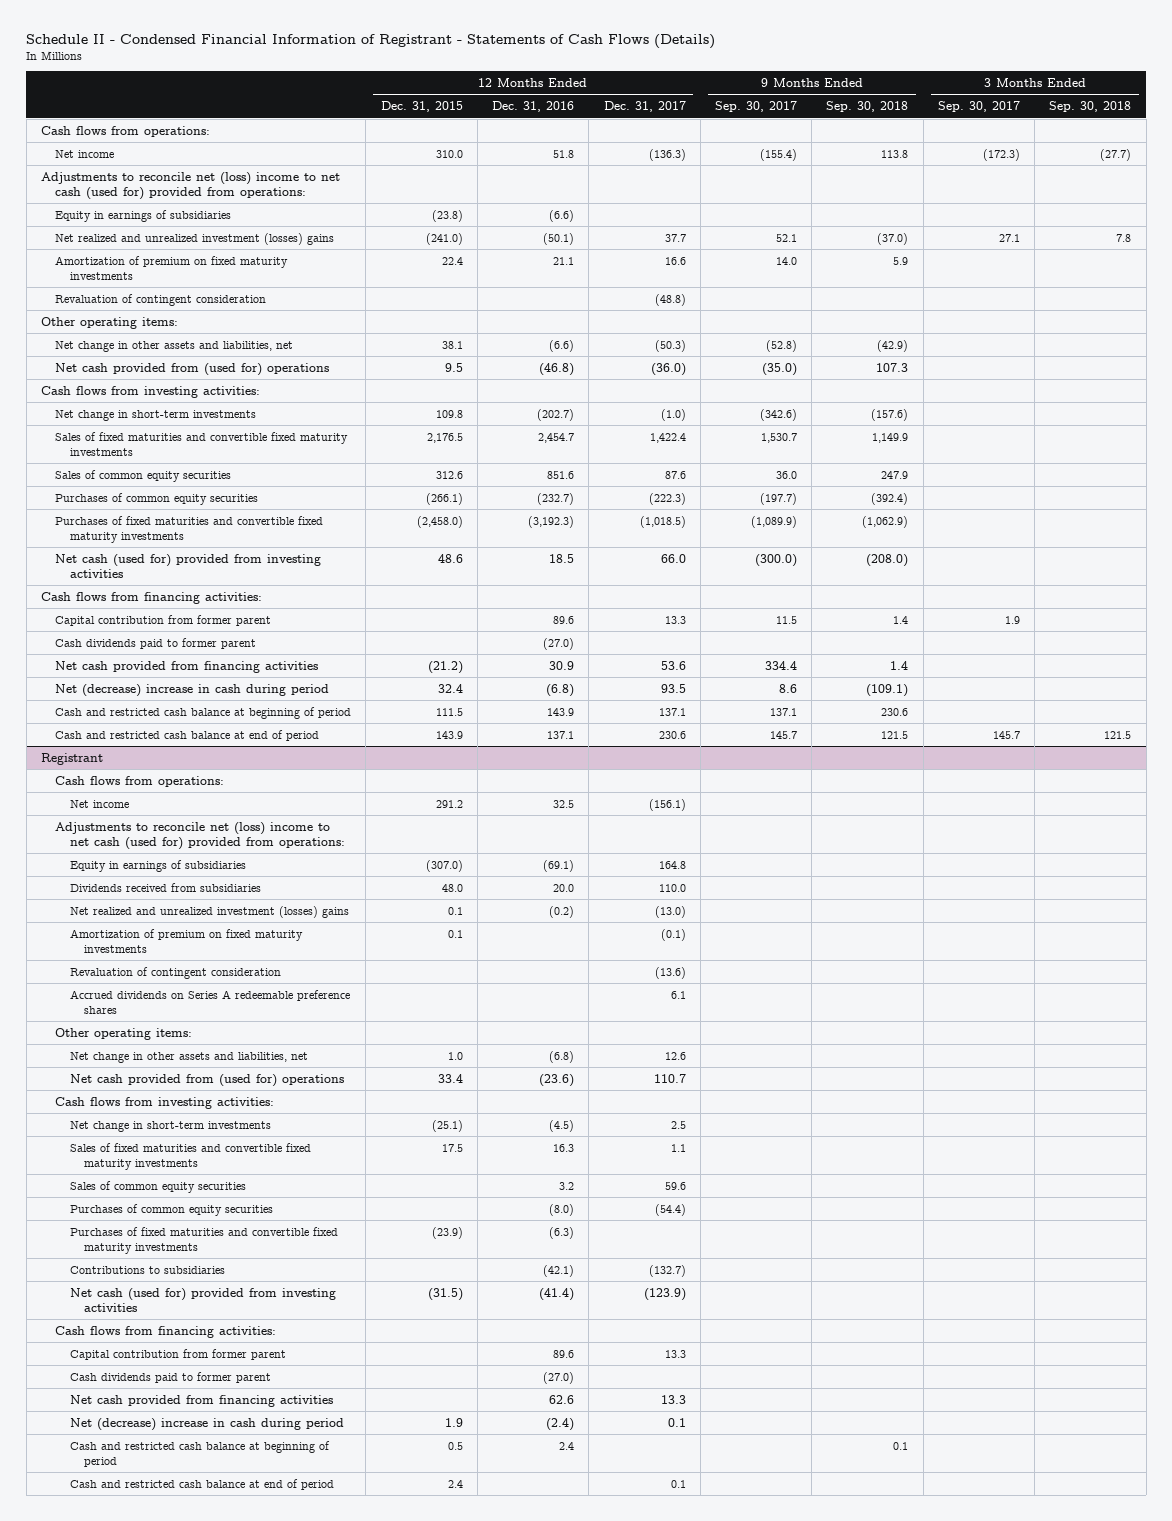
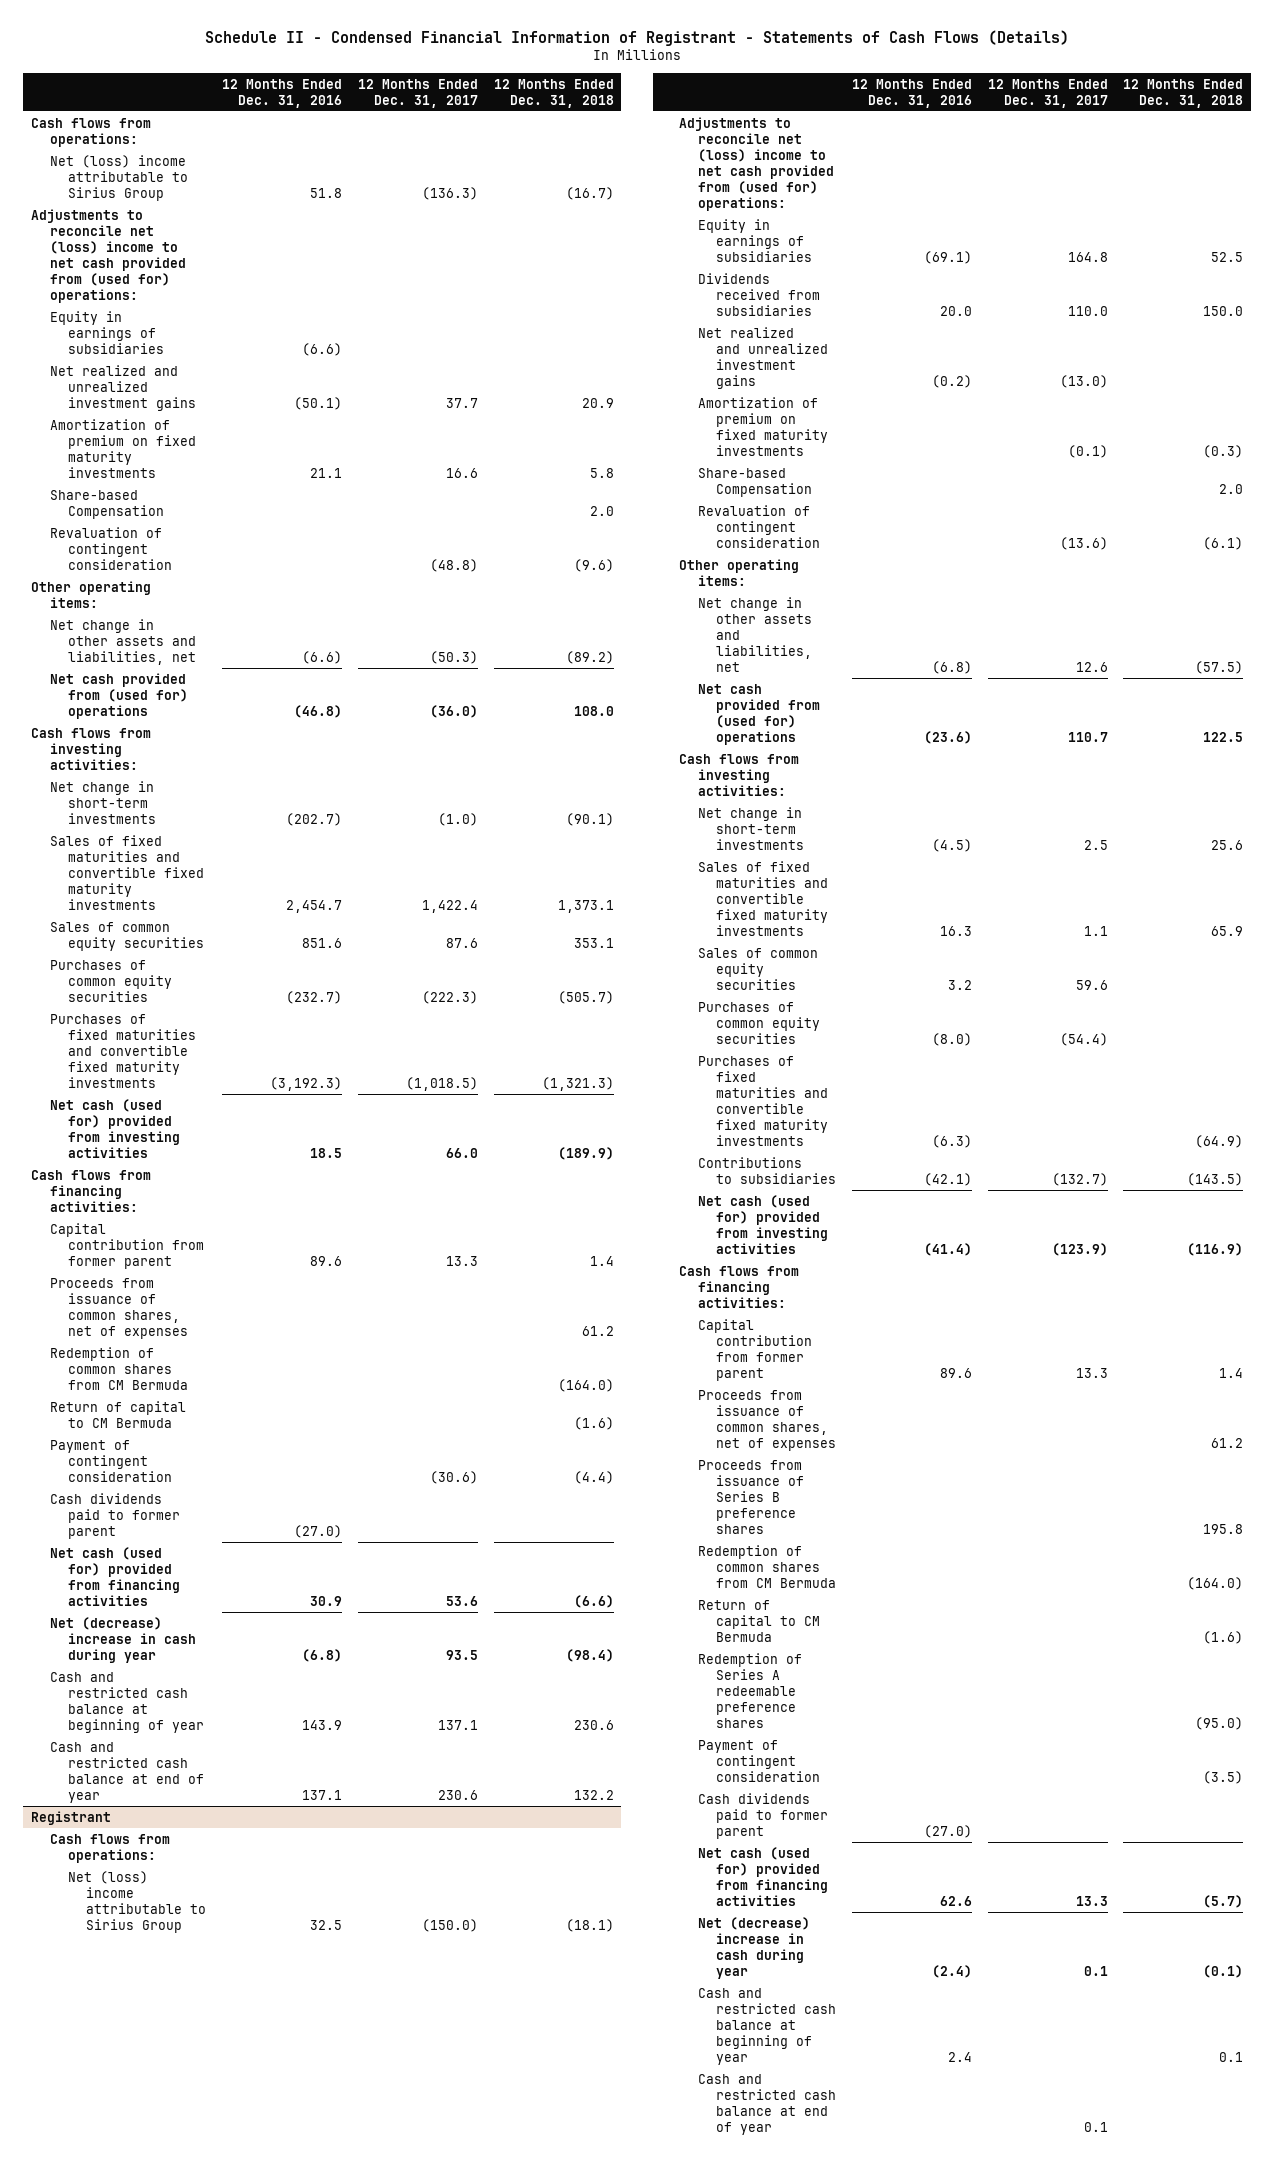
- | 12 Months Ended Dec. 31, 2015 | 12 Months Ended Dec. 31, 2016 | 12 Months Ended Dec. 31, 2017 | 9 Months Ended Sep. 30, 2017 | 9 Months Ended Sep. 30, 2018 | 3 Months Ended Sep. 30, 2017 | 3 Months Ended Sep. 30, 2018
+ | 12 Months Ended Dec. 31, 2016 | 12 Months Ended Dec. 31, 2017 | 12 Months Ended Dec. 31, 2018
- Net income | 310.0 | 51.8 | (136.3) | (155.4) | 113.8 | (172.3) | (27.7)
- Adjustments to reconcile net (loss) income to net cash (used for) provided from operations:
+ Net (loss) income attributable to Sirius Group | 51.8 | (136.3) | (16.7)
+ Adjustments to reconcile net (loss) income to net cash provided from (used for) operations:
- Net realized and unrealized investment (losses) gains | (241.0) | (50.1) | 37.7 | 52.1 | (37.0) | 27.1 | 7.8
+ Net realized and unrealized investment gains | (50.1) | 37.7 | 20.9
+ Share-based Compensation | | | 2.0
+ Proceeds from issuance of common shares, net of expenses | | | 61.2
+ Redemption of common shares from CM Bermuda | | | (164.0)
+ Return of capital to CM Bermuda | | | (1.6)
+ Payment of contingent consideration | | (30.6) | (4.4)
- Net cash provided from financing activities | (21.2) | 30.9 | 53.6 | 334.4 | 1.4 | |
- Net (decrease) increase in cash during period | 32.4 | (6.8) | 93.5 | 8.6 | (109.1) | |
- Cash and restricted cash balance at beginning of period | 111.5 | 143.9 | 137.1 | 137.1 | 230.6 | |
- Cash and restricted cash balance at end of period | 143.9 | 137.1 | 230.6 | 145.7 | 121.5 | 145.7 | 121.5
+ Net cash (used for) provided from financing activities | 30.9 | 53.6 | (6.6)
+ Net (decrease) increase in cash during year | (6.8) | 93.5 | (98.4)
+ Cash and restricted cash balance at beginning of year | 143.9 | 137.1 | 230.6
+ Cash and restricted cash balance at end of year | 137.1 | 230.6 | 132.2
@ Registrant
- Net income | 291.2 | 32.5 | (156.1) | | | |
- Adjustments to reconcile net (loss) income to net cash (used for) provided from operations:
+ Net (loss) income attributable to Sirius Group | 32.5 | (150.0) | (18.1)
+ Adjustments to reconcile net (loss) income to net cash provided from (used for) operations:
- Net realized and unrealized investment (losses) gains | 0.1 | (0.2) | (13.0) | | | |
+ Net realized and unrealized investment gains | (0.2) | (13.0) |
+ Share-based Compensation | | | 2.0
- Accrued dividends on Series A redeemable preference shares | | | 6.1 | | | |
+ Proceeds from issuance of common shares, net of expenses | | | 61.2
+ Proceeds from issuance of Series B preference shares | | | 195.8
+ Redemption of common shares from CM Bermuda | | | (164.0)
+ Return of capital to CM Bermuda | | | (1.6)
+ Redemption of Series A redeemable preference shares | | | (95.0)
+ Payment of contingent consideration | | | (3.5)
- Net cash provided from financing activities | | 62.6 | 13.3 | | | |
- Net (decrease) increase in cash during period | 1.9 | (2.4) | 0.1 | | | |
- Cash and restricted cash balance at beginning of period | 0.5 | 2.4 | | | 0.1 | |
- Cash and restricted cash balance at end of period | 2.4 | | 0.1 | | | |
+ Net cash (used for) provided from financing activities | 62.6 | 13.3 | (5.7)
+ Net (decrease) increase in cash during year | (2.4) | 0.1 | (0.1)
+ Cash and restricted cash balance at beginning of year | 2.4 | | 0.1
+ Cash and restricted cash balance at end of year | | 0.1 |

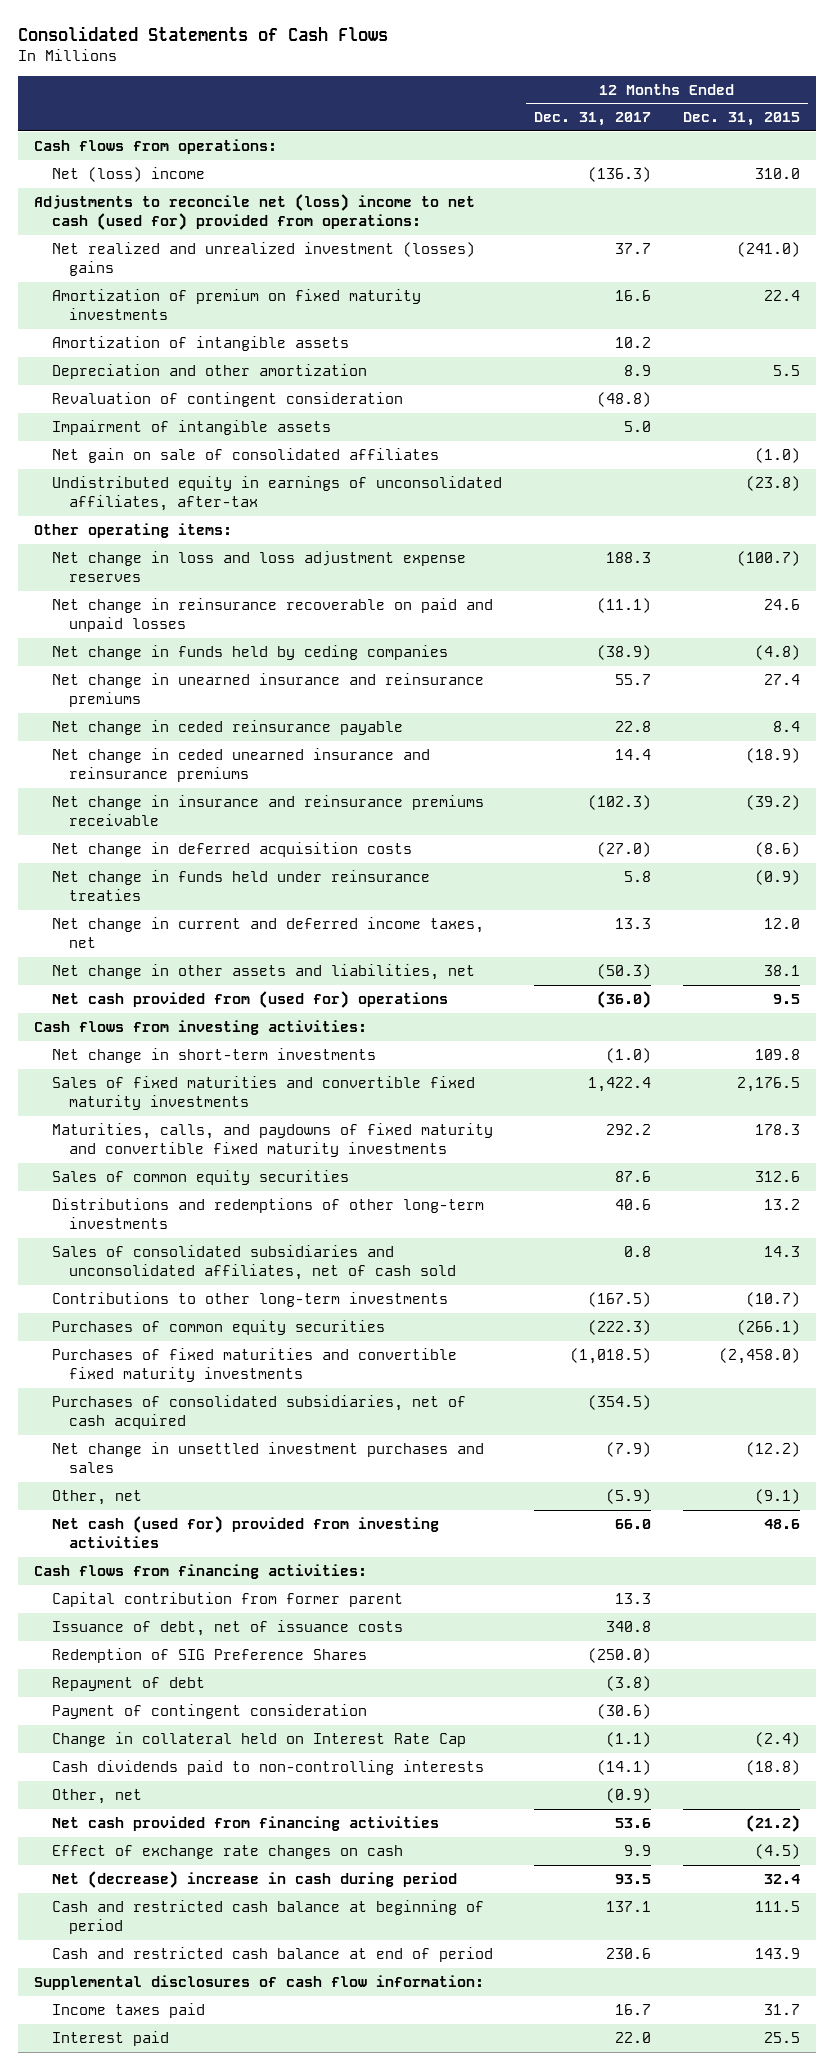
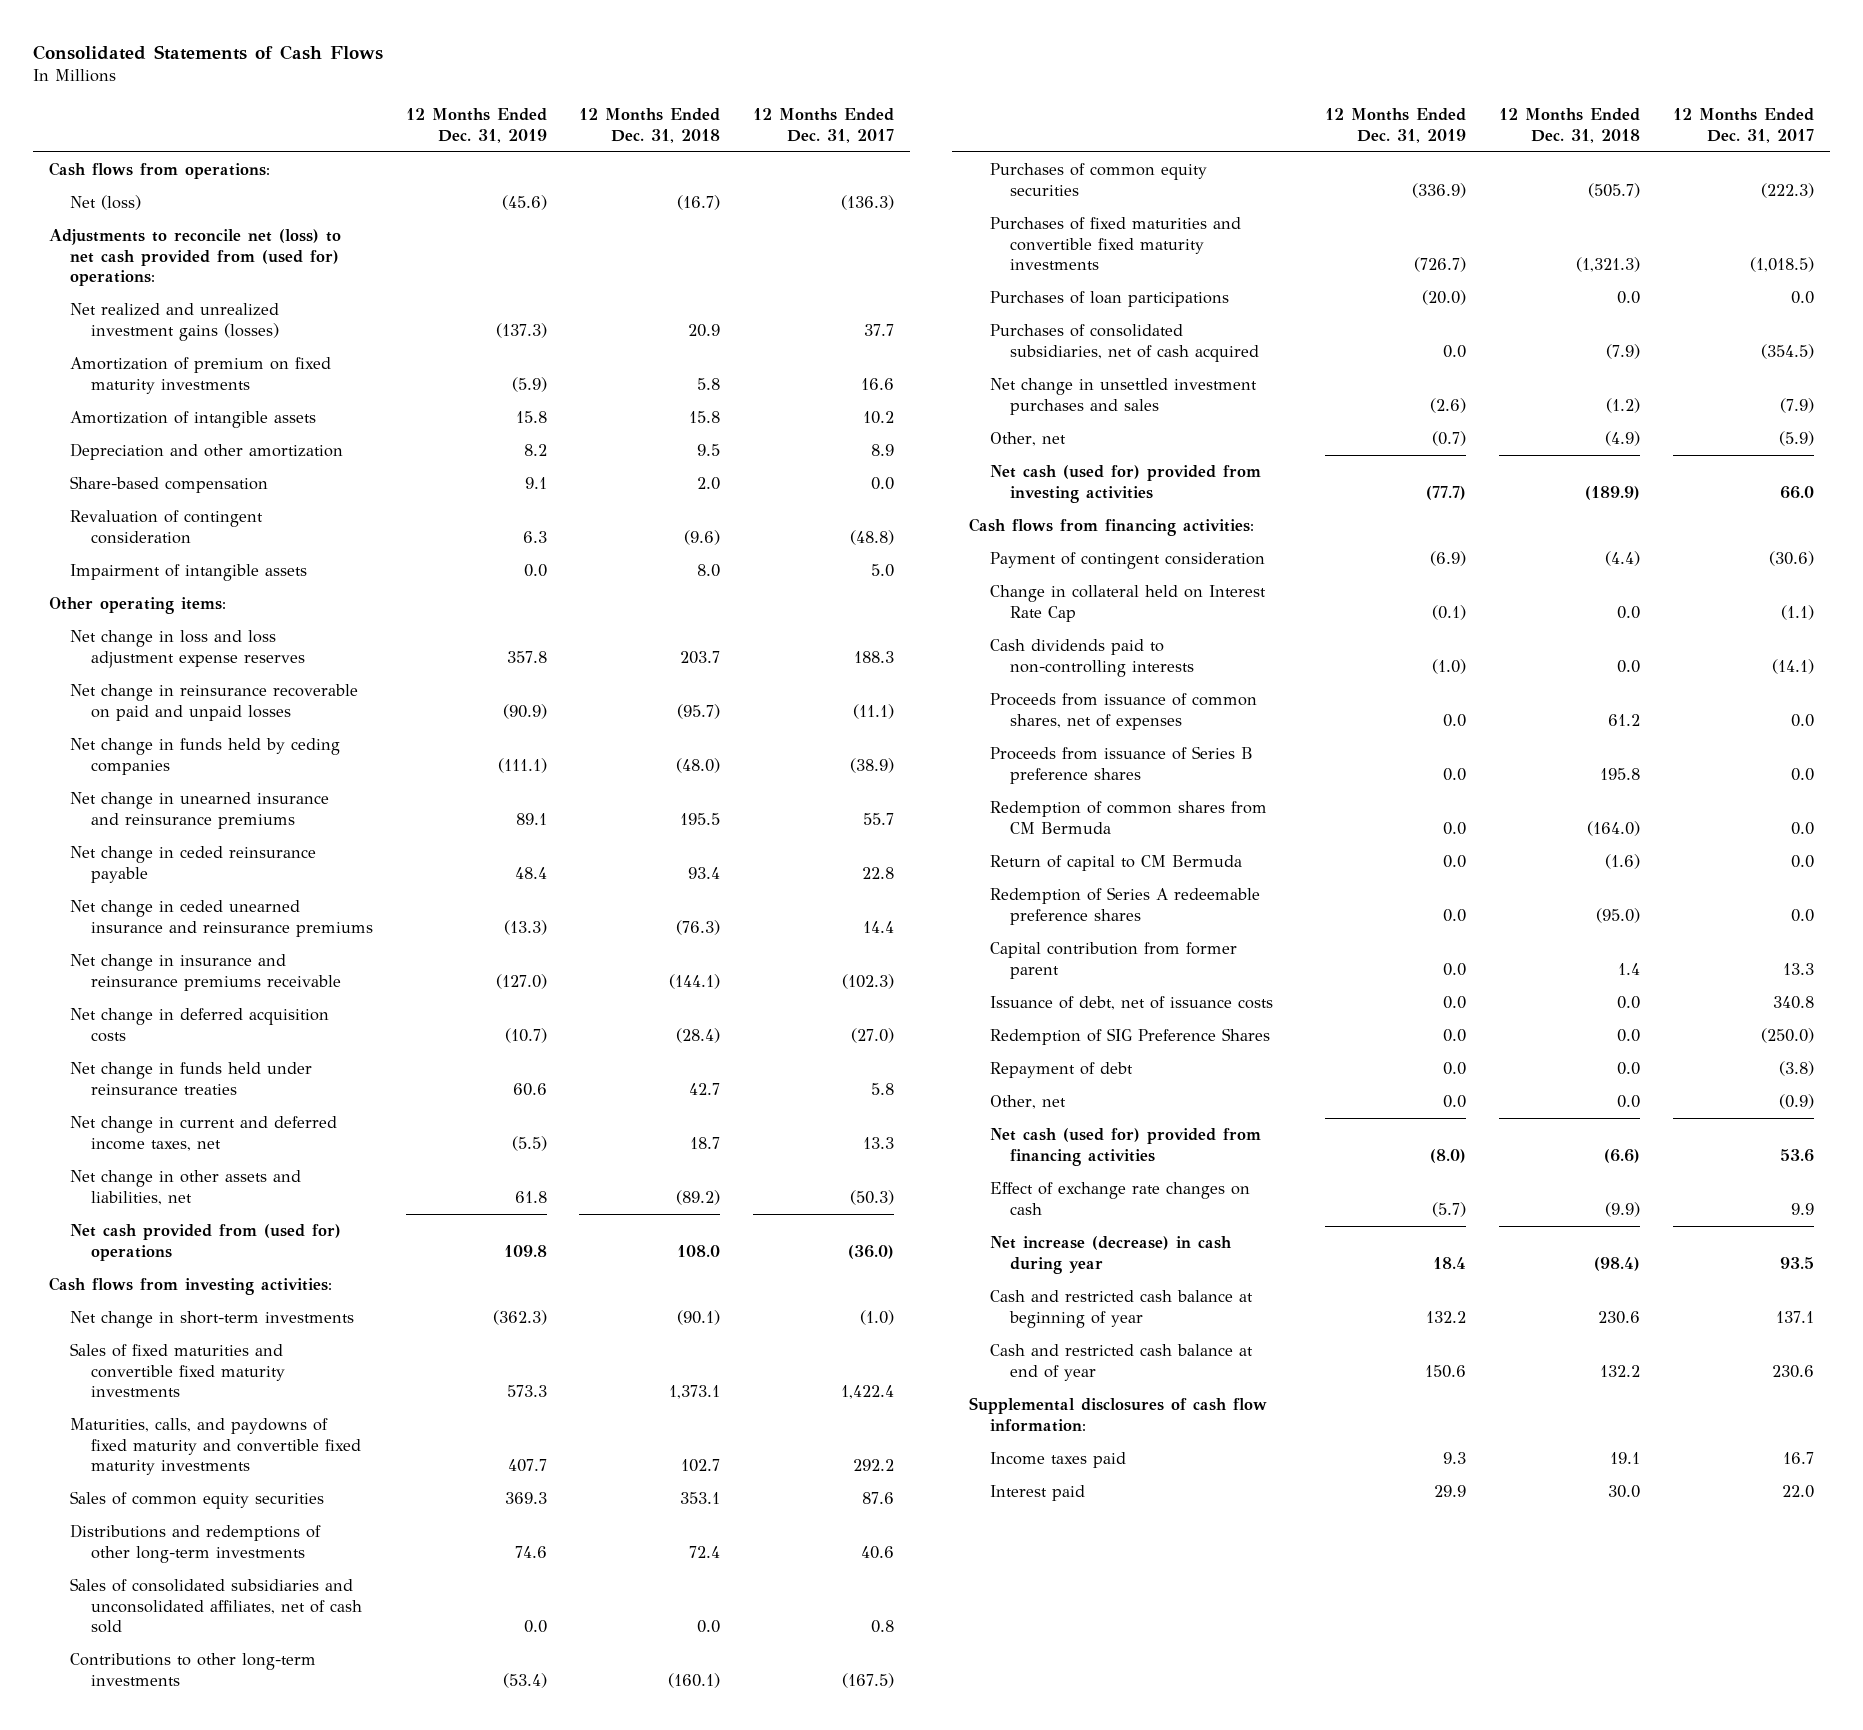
- | 12 Months Ended Dec. 31, 2017 | 12 Months Ended Dec. 31, 2015
+ | 12 Months Ended Dec. 31, 2019 | 12 Months Ended Dec. 31, 2018 | 12 Months Ended Dec. 31, 2017
- Net (loss) income | (136.3) | 310.0
- Adjustments to reconcile net (loss) income to net cash (used for) provided from operations:
- Net realized and unrealized investment (losses) gains | 37.7 | (241.0)
+ Net (loss) | (45.6) | (16.7) | (136.3)
+ Adjustments to reconcile net (loss) to net cash provided from (used for) operations:
+ Net realized and unrealized investment gains (losses) | (137.3) | 20.9 | 37.7
+ Share-based compensation | 9.1 | 2.0 | 0.0
- Net gain on sale of consolidated affiliates | | (1.0)
- Undistributed equity in earnings of unconsolidated affiliates, after-tax | | (23.8)
+ Purchases of loan participations | (20.0) | 0.0 | 0.0
moved up: Payment of contingent consideration | (6.9) | (4.4) | (30.6)
moved up: Change in collateral held on Interest Rate Cap | (0.1) | 0.0 | (1.1)
moved up: Cash dividends paid to non-controlling interests | (1.0) | 0.0 | (14.1)
+ Proceeds from issuance of common shares, net of expenses | 0.0 | 61.2 | 0.0
+ Proceeds from issuance of Series B preference shares | 0.0 | 195.8 | 0.0
+ Redemption of common shares from CM Bermuda | 0.0 | (164.0) | 0.0
+ Return of capital to CM Bermuda | 0.0 | (1.6) | 0.0
+ Redemption of Series A redeemable preference shares | 0.0 | (95.0) | 0.0
- Net cash provided from financing activities | 53.6 | (21.2)
+ Net cash (used for) provided from financing activities | (8.0) | (6.6) | 53.6
- Net (decrease) increase in cash during period | 93.5 | 32.4
- Cash and restricted cash balance at beginning of period | 137.1 | 111.5
- Cash and restricted cash balance at end of period | 230.6 | 143.9
+ Net increase (decrease) in cash during year | 18.4 | (98.4) | 93.5
+ Cash and restricted cash balance at beginning of year | 132.2 | 230.6 | 137.1
+ Cash and restricted cash balance at end of year | 150.6 | 132.2 | 230.6

